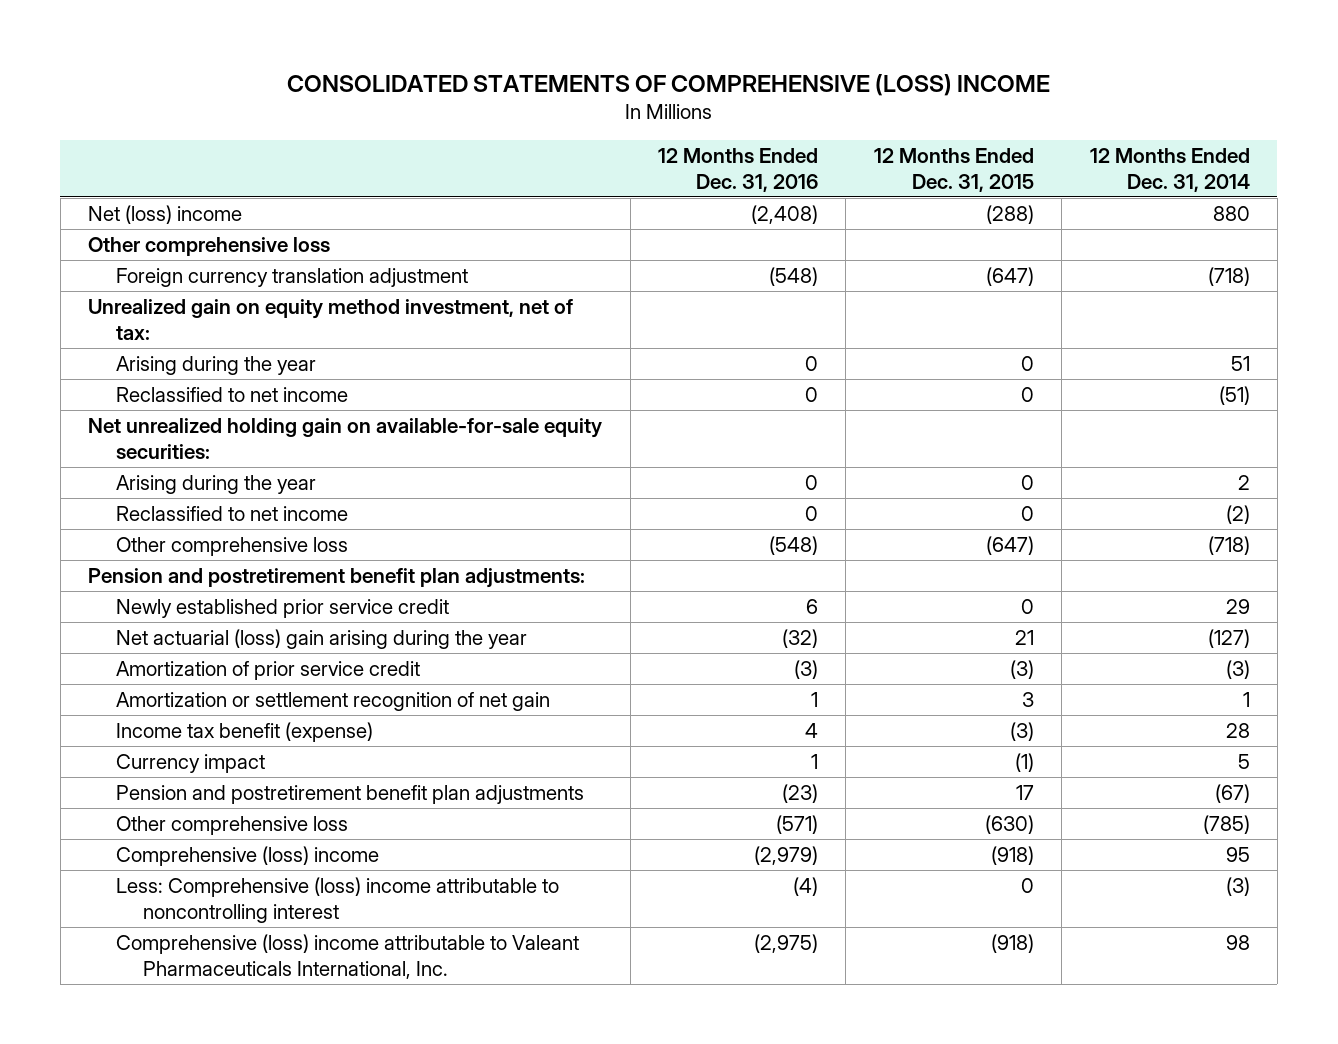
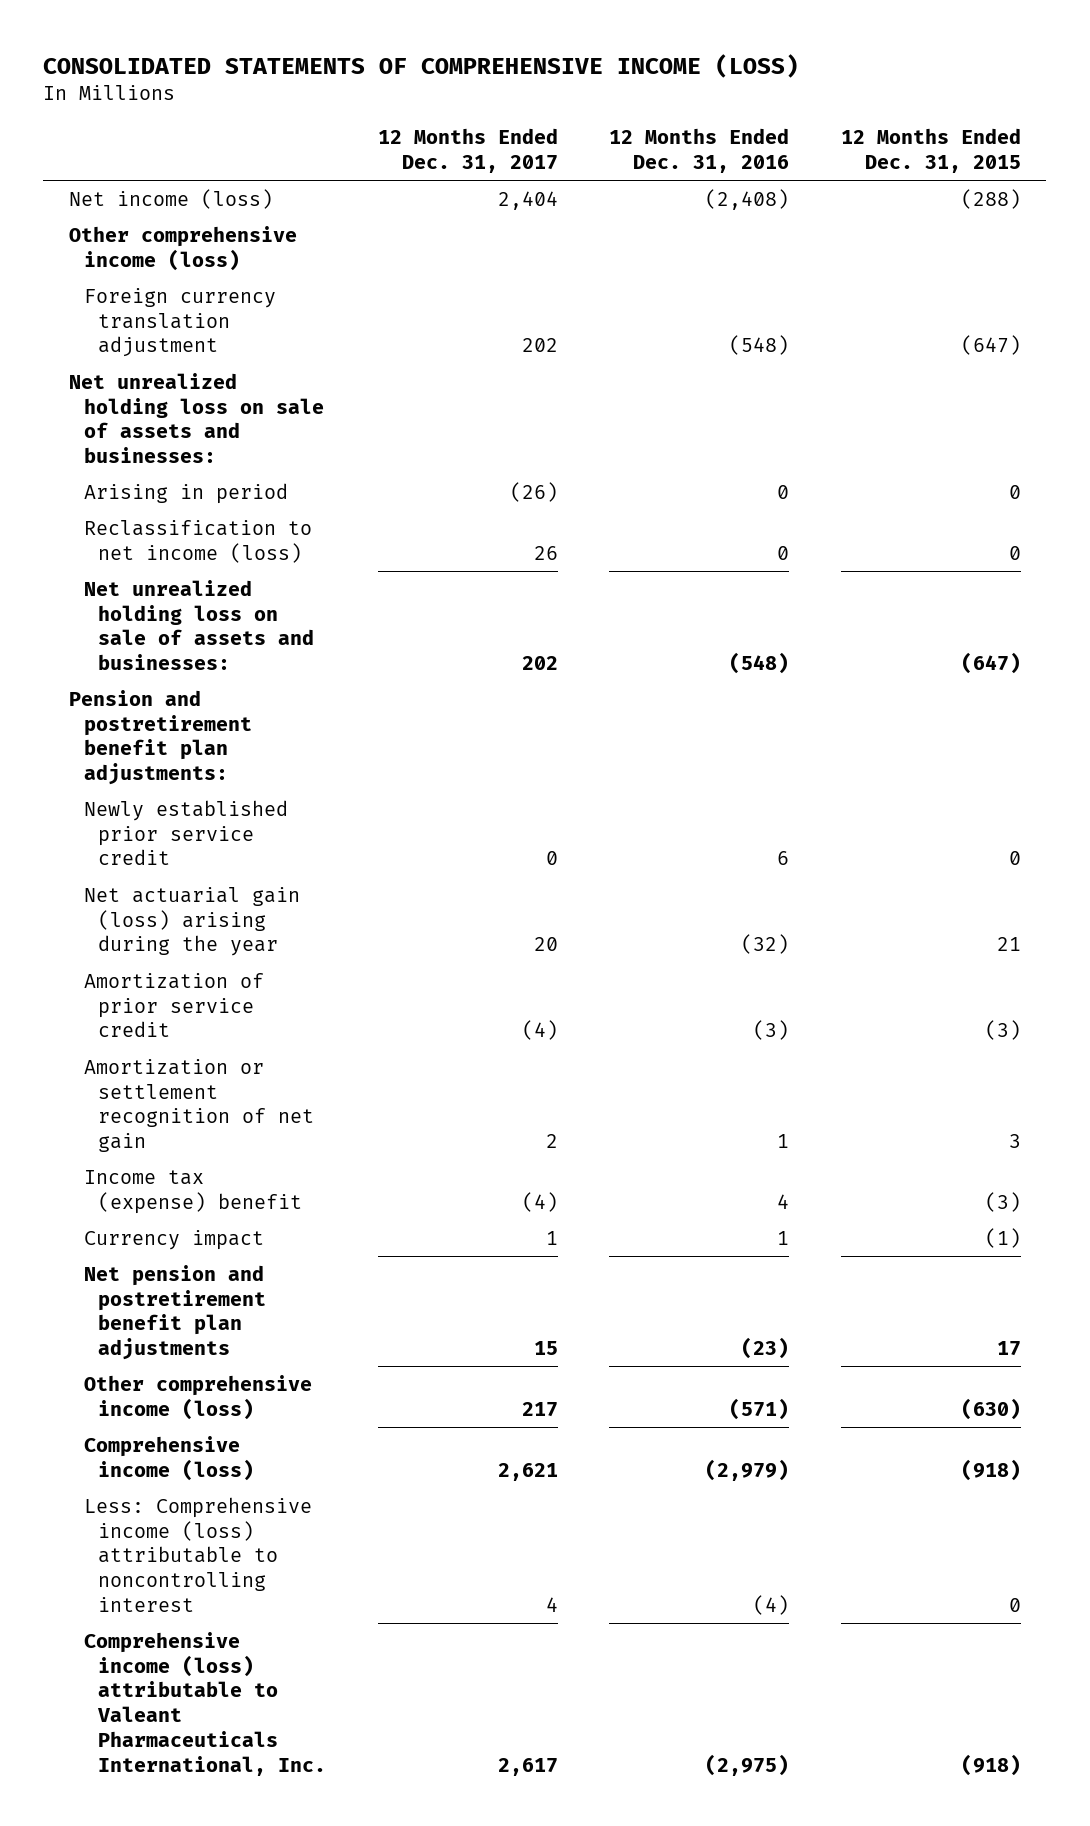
- CONSOLIDATED STATEMENTS OF COMPREHENSIVE (LOSS) INCOME
+ CONSOLIDATED STATEMENTS OF COMPREHENSIVE INCOME (LOSS)
- | 12 Months Ended Dec. 31, 2016 | 12 Months Ended Dec. 31, 2015 | 12 Months Ended Dec. 31, 2014
+ | 12 Months Ended Dec. 31, 2017 | 12 Months Ended Dec. 31, 2016 | 12 Months Ended Dec. 31, 2015
- Net (loss) income | (2,408) | (288) | 880
- Other comprehensive loss
+ Net income (loss) | 2,404 | (2,408) | (288)
+ Other comprehensive income (loss)
- Unrealized gain on equity method investment, net of tax:
- Arising during the year | 0 | 0 | 51
- Reclassified to net income | 0 | 0 | (51)
- Net unrealized holding gain on available-for-sale equity securities:
- Arising during the year | 0 | 0 | 2
- Reclassified to net income | 0 | 0 | (2)
- Other comprehensive loss | (548) | (647) | (718)
+ Net unrealized holding loss on sale of assets and businesses:
+ Arising in period | (26) | 0 | 0
+ Reclassification to net income (loss) | 26 | 0 | 0
+ Net unrealized holding loss on sale of assets and businesses: | 202 | (548) | (647)
- Net actuarial (loss) gain arising during the year | (32) | 21 | (127)
+ Net actuarial gain (loss) arising during the year | 20 | (32) | 21
- Income tax benefit (expense) | 4 | (3) | 28
+ Income tax (expense) benefit | (4) | 4 | (3)
- Pension and postretirement benefit plan adjustments | (23) | 17 | (67)
- Other comprehensive loss | (571) | (630) | (785)
- Comprehensive (loss) income | (2,979) | (918) | 95
- Less: Comprehensive (loss) income attributable to noncontrolling interest | (4) | 0 | (3)
- Comprehensive (loss) income attributable to Valeant Pharmaceuticals International, Inc. | (2,975) | (918) | 98
+ Net pension and postretirement benefit plan adjustments | 15 | (23) | 17
+ Other comprehensive income (loss) | 217 | (571) | (630)
+ Comprehensive income (loss) | 2,621 | (2,979) | (918)
+ Less: Comprehensive income (loss) attributable to noncontrolling interest | 4 | (4) | 0
+ Comprehensive income (loss) attributable to Valeant Pharmaceuticals International, Inc. | 2,617 | (2,975) | (918)

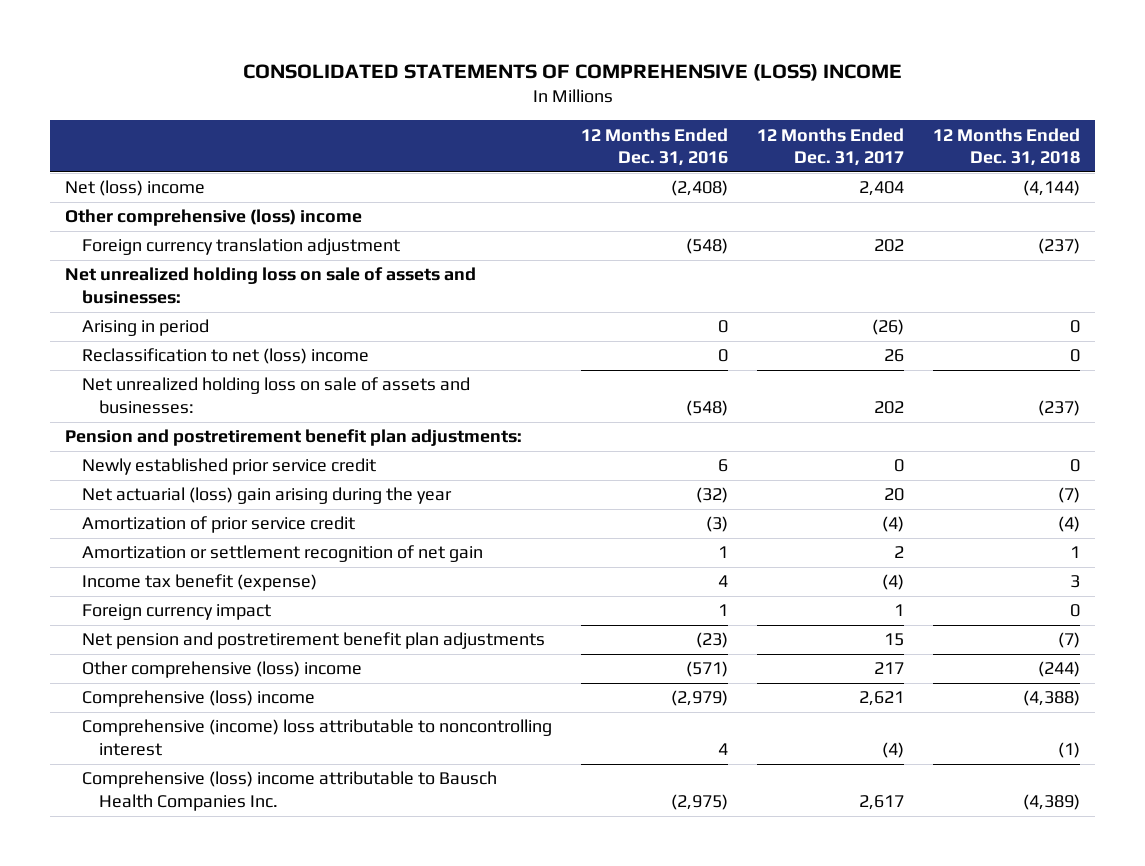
- CONSOLIDATED STATEMENTS OF COMPREHENSIVE INCOME (LOSS)
+ CONSOLIDATED STATEMENTS OF COMPREHENSIVE (LOSS) INCOME
- | 12 Months Ended Dec. 31, 2017 | 12 Months Ended Dec. 31, 2016 | 12 Months Ended Dec. 31, 2015
+ | 12 Months Ended Dec. 31, 2016 | 12 Months Ended Dec. 31, 2017 | 12 Months Ended Dec. 31, 2018
- Net income (loss) | 2,404 | (2,408) | (288)
- Other comprehensive income (loss)
+ Net (loss) income | (2,408) | 2,404 | (4,144)
+ Other comprehensive (loss) income
- Reclassification to net income (loss) | 26 | 0 | 0
+ Reclassification to net (loss) income | 0 | 26 | 0
- Net actuarial gain (loss) arising during the year | 20 | (32) | 21
+ Net actuarial (loss) gain arising during the year | (32) | 20 | (7)
- Income tax (expense) benefit | (4) | 4 | (3)
- Currency impact | 1 | 1 | (1)
+ Income tax benefit (expense) | 4 | (4) | 3
+ Foreign currency impact | 1 | 1 | 0
- Other comprehensive income (loss) | 217 | (571) | (630)
- Comprehensive income (loss) | 2,621 | (2,979) | (918)
- Less: Comprehensive income (loss) attributable to noncontrolling interest | 4 | (4) | 0
- Comprehensive income (loss) attributable to Valeant Pharmaceuticals International, Inc. | 2,617 | (2,975) | (918)
+ Other comprehensive (loss) income | (571) | 217 | (244)
+ Comprehensive (loss) income | (2,979) | 2,621 | (4,388)
+ Comprehensive (income) loss attributable to noncontrolling interest | 4 | (4) | (1)
+ Comprehensive (loss) income attributable to Bausch Health Companies Inc. | (2,975) | 2,617 | (4,389)

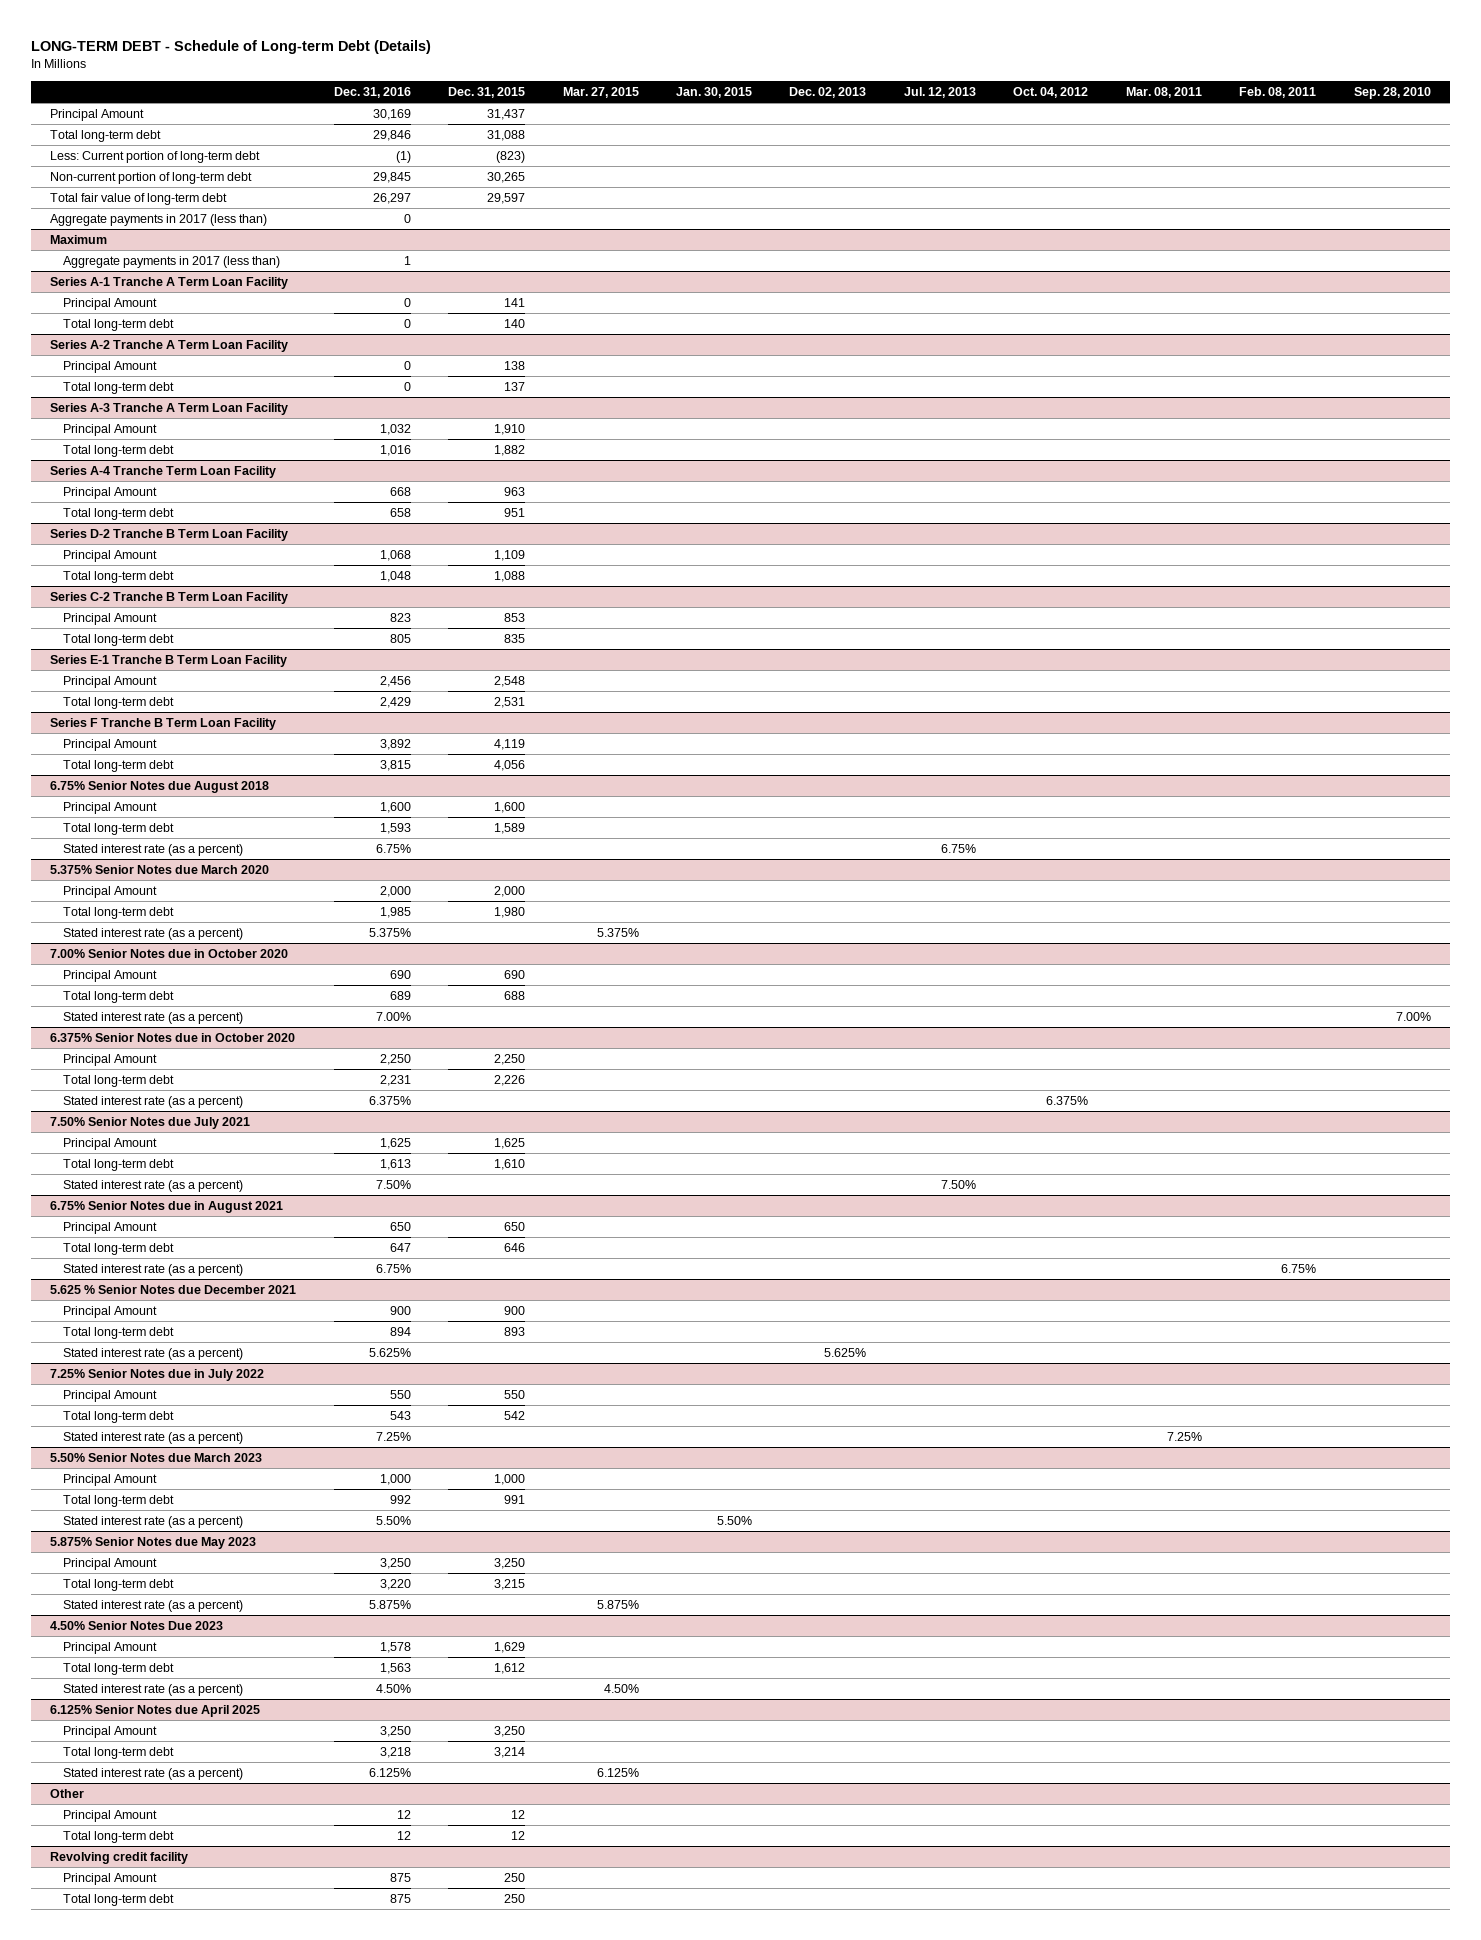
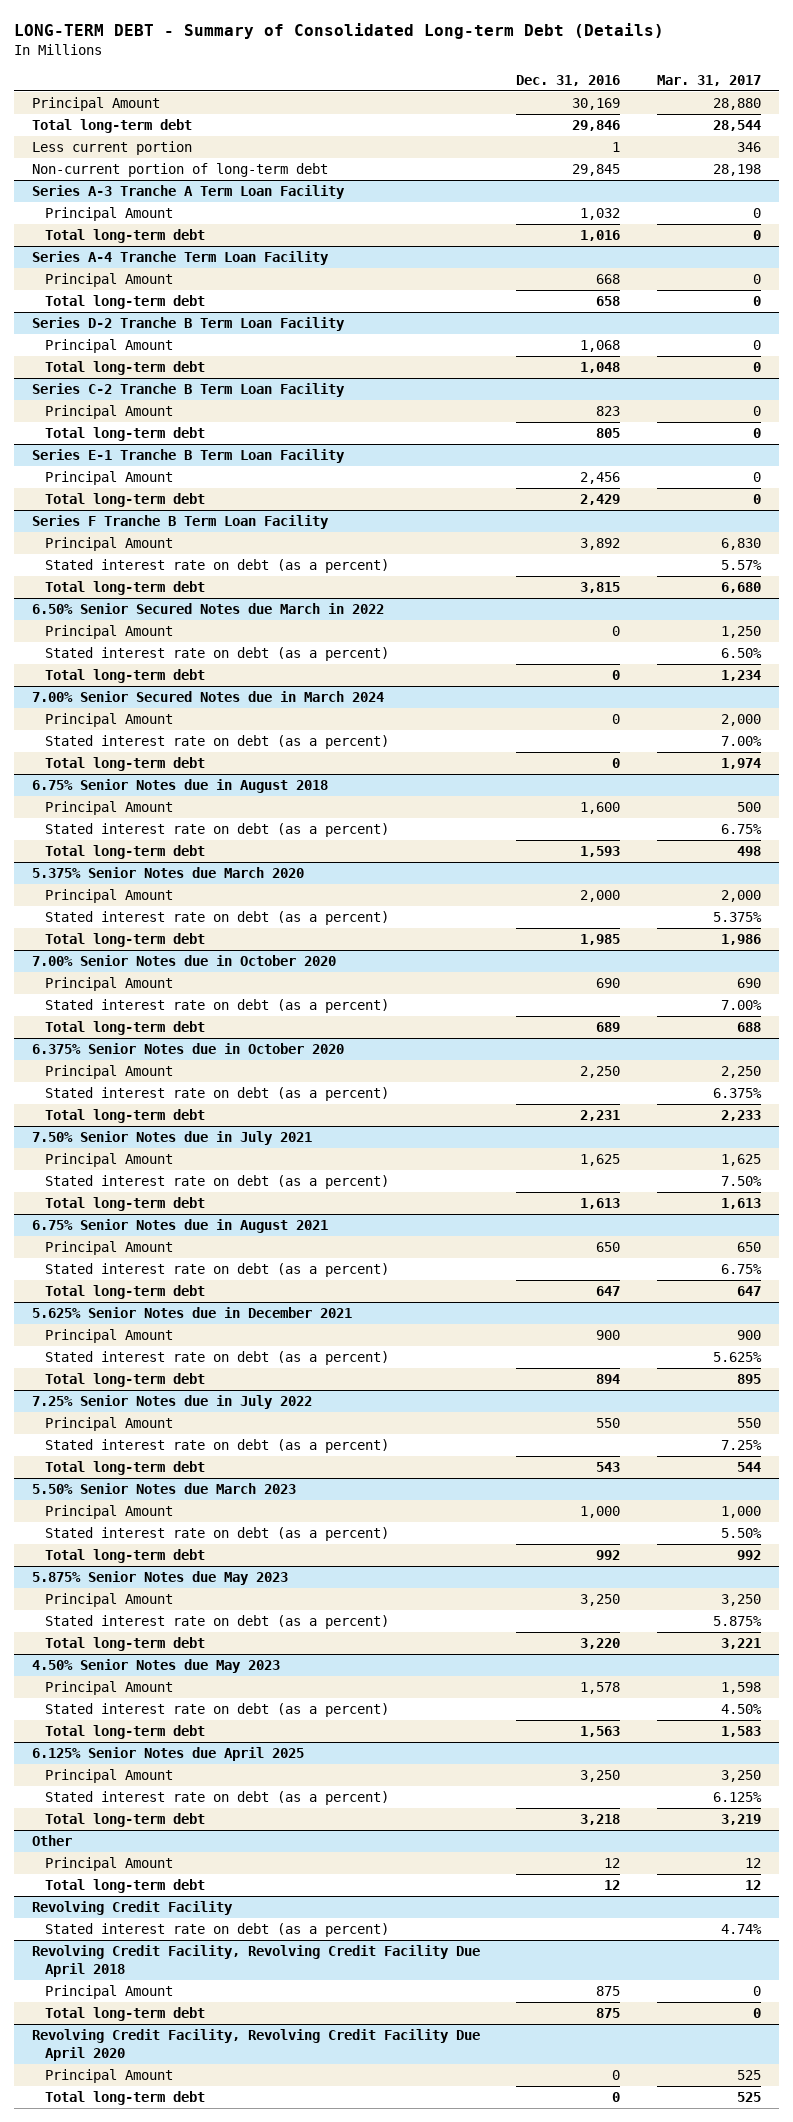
- LONG-TERM DEBT - Schedule of Long-term Debt (Details)
+ LONG-TERM DEBT - Summary of Consolidated Long-term Debt (Details)
- | Dec. 31, 2016 | Dec. 31, 2015 | Mar. 27, 2015 | Jan. 30, 2015 | Dec. 02, 2013 | Jul. 12, 2013 | Oct. 04, 2012 | Mar. 08, 2011 | Feb. 08, 2011 | Sep. 28, 2010
+ | Dec. 31, 2016 | Mar. 31, 2017
- Less: Current portion of long-term debt | (1) | (823) | | | | | | | |
+ Less current portion | 1 | 346
- Total fair value of long-term debt | 26,297 | 29,597 | | | | | | | |
- Aggregate payments in 2017 (less than) | 0 | | | | | | | | |
- Maximum
- Aggregate payments in 2017 (less than) | 1 | | | | | | | | |
- Series A-1 Tranche A Term Loan Facility
- Principal Amount | 0 | 141 | | | | | | | |
- Total long-term debt | 0 | 140 | | | | | | | |
- Series A-2 Tranche A Term Loan Facility
- Principal Amount | 0 | 138 | | | | | | | |
- Total long-term debt | 0 | 137 | | | | | | | |
@ Series F Tranche B Term Loan Facility
+ Stated interest rate on debt (as a percent) | | 5.57%
- 6.75% Senior Notes due August 2018
+ 6.50% Senior Secured Notes due March in 2022
+ Principal Amount | 0 | 1,250
+ Stated interest rate on debt (as a percent) | | 6.50%
+ Total long-term debt | 0 | 1,234
+ 7.00% Senior Secured Notes due in March 2024
+ Principal Amount | 0 | 2,000
+ Stated interest rate on debt (as a percent) | | 7.00%
+ Total long-term debt | 0 | 1,974
+ 6.75% Senior Notes due in August 2018
+ Stated interest rate on debt (as a percent) | | 6.75%
- Stated interest rate (as a percent) | 6.75% | | | | | 6.75% | | | |
@ 5.375% Senior Notes due March 2020
+ Stated interest rate on debt (as a percent) | | 5.375%
- Stated interest rate (as a percent) | 5.375% | | 5.375% | | | | | | |
@ 7.00% Senior Notes due in October 2020
+ Stated interest rate on debt (as a percent) | | 7.00%
- Stated interest rate (as a percent) | 7.00% | | | | | | | | | 7.00%
@ 6.375% Senior Notes due in October 2020
+ Stated interest rate on debt (as a percent) | | 6.375%
- Stated interest rate (as a percent) | 6.375% | | | | | | 6.375% | | |
- 7.50% Senior Notes due July 2021
+ 7.50% Senior Notes due in July 2021
+ Stated interest rate on debt (as a percent) | | 7.50%
- Stated interest rate (as a percent) | 7.50% | | | | | 7.50% | | | |
@ 6.75% Senior Notes due in August 2021
+ Stated interest rate on debt (as a percent) | | 6.75%
- Stated interest rate (as a percent) | 6.75% | | | | | | | | 6.75% |
- 5.625 % Senior Notes due December 2021
+ 5.625% Senior Notes due in December 2021
+ Stated interest rate on debt (as a percent) | | 5.625%
- Stated interest rate (as a percent) | 5.625% | | | | 5.625% | | | | |
@ 7.25% Senior Notes due in July 2022
+ Stated interest rate on debt (as a percent) | | 7.25%
- Stated interest rate (as a percent) | 7.25% | | | | | | | 7.25% | |
@ 5.50% Senior Notes due March 2023
+ Stated interest rate on debt (as a percent) | | 5.50%
- Stated interest rate (as a percent) | 5.50% | | | 5.50% | | | | | |
@ 5.875% Senior Notes due May 2023
+ Stated interest rate on debt (as a percent) | | 5.875%
- Stated interest rate (as a percent) | 5.875% | | 5.875% | | | | | | |
- 4.50% Senior Notes Due 2023
+ 4.50% Senior Notes due May 2023
+ Stated interest rate on debt (as a percent) | | 4.50%
- Stated interest rate (as a percent) | 4.50% | | 4.50% | | | | | | |
@ 6.125% Senior Notes due April 2025
+ Stated interest rate on debt (as a percent) | | 6.125%
- Stated interest rate (as a percent) | 6.125% | | 6.125% | | | | | | |
- Revolving credit facility
+ Revolving Credit Facility
+ Stated interest rate on debt (as a percent) | | 4.74%
+ Revolving Credit Facility, Revolving Credit Facility Due April 2018
+ Revolving Credit Facility, Revolving Credit Facility Due April 2020
+ Principal Amount | 0 | 525
+ Total long-term debt | 0 | 525

